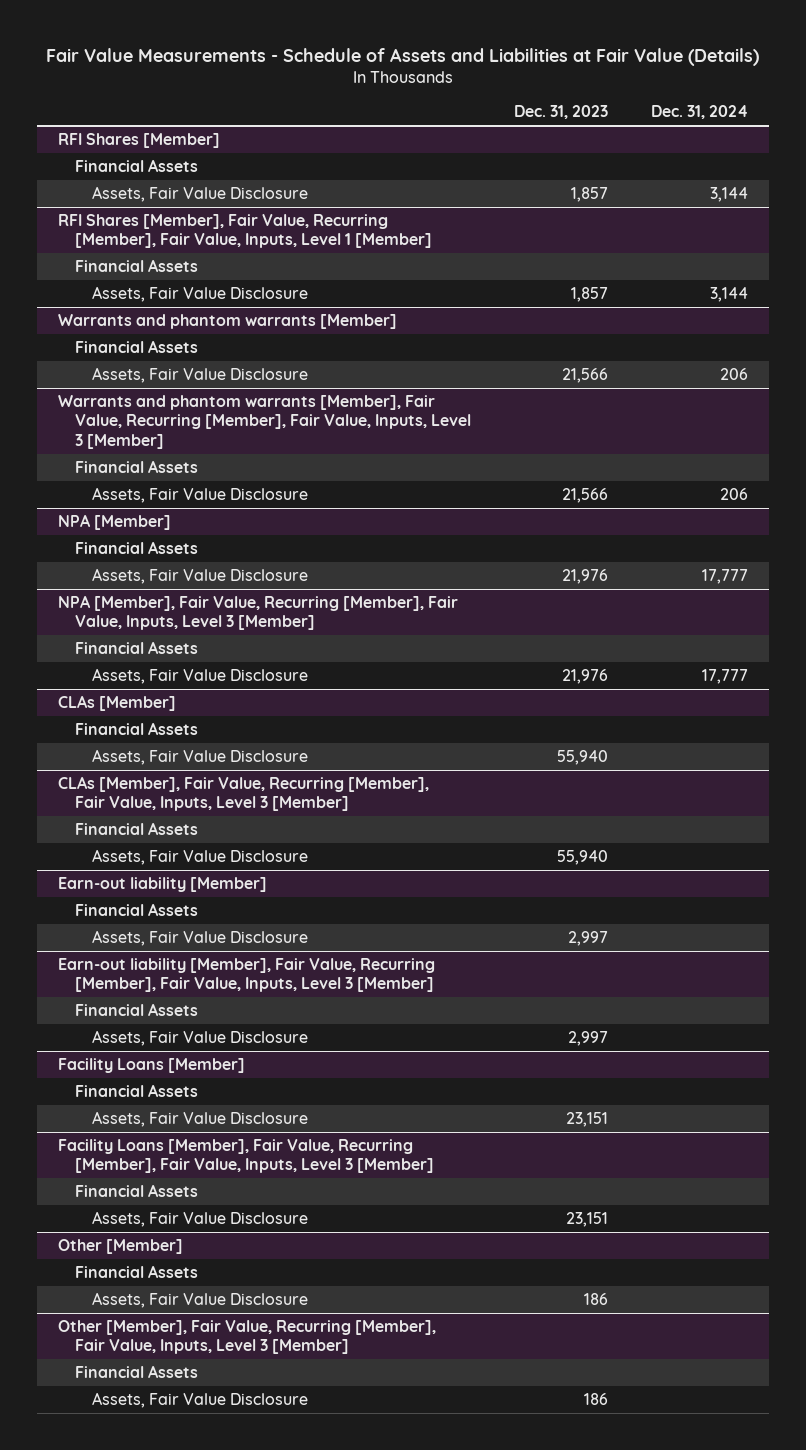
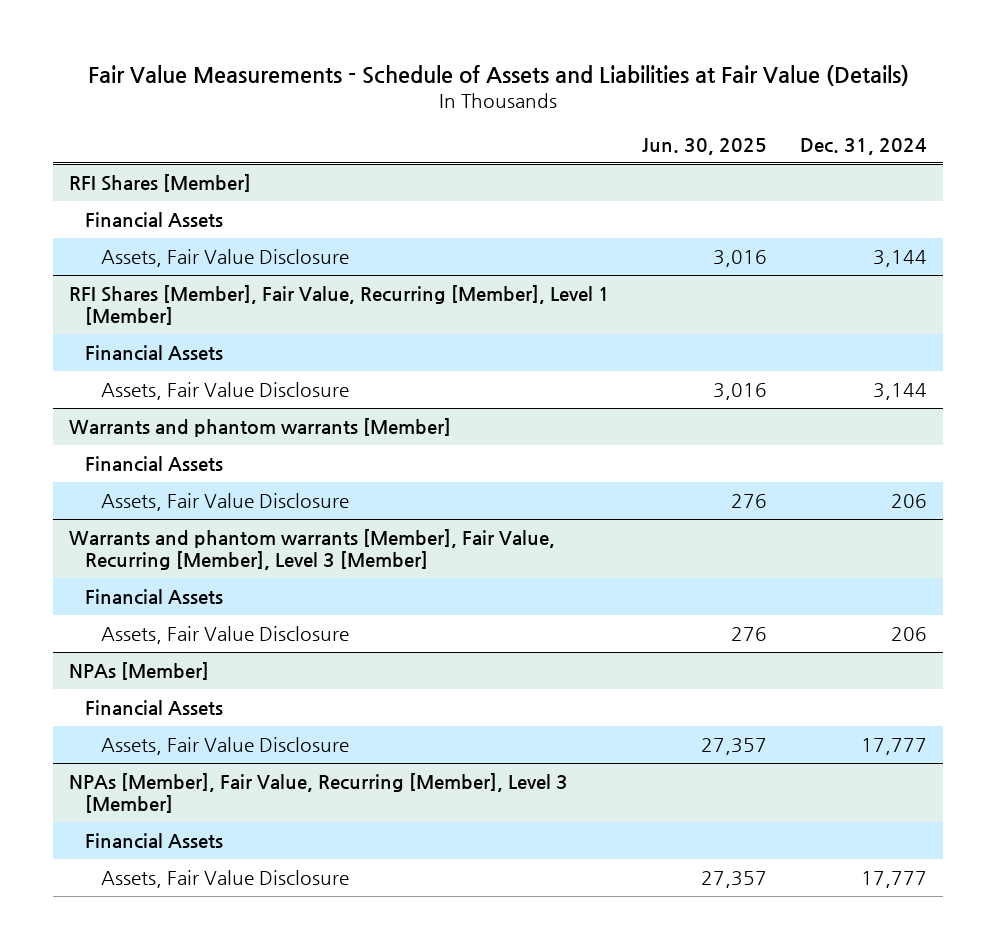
- | Dec. 31, 2023 | Dec. 31, 2024
+ | Jun. 30, 2025 | Dec. 31, 2024
- RFI Shares [Member], Fair Value, Recurring [Member], Fair Value, Inputs, Level 1 [Member]
+ RFI Shares [Member], Fair Value, Recurring [Member], Level 1 [Member]
- Warrants and phantom warrants [Member], Fair Value, Recurring [Member], Fair Value, Inputs, Level 3 [Member]
+ Warrants and phantom warrants [Member], Fair Value, Recurring [Member], Level 3 [Member]
- NPA [Member]
+ NPAs [Member]
- NPA [Member], Fair Value, Recurring [Member], Fair Value, Inputs, Level 3 [Member]
+ NPAs [Member], Fair Value, Recurring [Member], Level 3 [Member]
- CLAs [Member]
- Financial Assets
- Assets, Fair Value Disclosure | 55,940 |
- CLAs [Member], Fair Value, Recurring [Member], Fair Value, Inputs, Level 3 [Member]
- Financial Assets
- Assets, Fair Value Disclosure | 55,940 |
- Earn-out liability [Member]
- Financial Assets
- Assets, Fair Value Disclosure | 2,997 |
- Earn-out liability [Member], Fair Value, Recurring [Member], Fair Value, Inputs, Level 3 [Member]
- Financial Assets
- Assets, Fair Value Disclosure | 2,997 |
- Facility Loans [Member]
- Financial Assets
- Assets, Fair Value Disclosure | 23,151 |
- Facility Loans [Member], Fair Value, Recurring [Member], Fair Value, Inputs, Level 3 [Member]
- Financial Assets
- Assets, Fair Value Disclosure | 23,151 |
- Other [Member]
- Financial Assets
- Assets, Fair Value Disclosure | 186 |
- Other [Member], Fair Value, Recurring [Member], Fair Value, Inputs, Level 3 [Member]
- Financial Assets
- Assets, Fair Value Disclosure | 186 |

